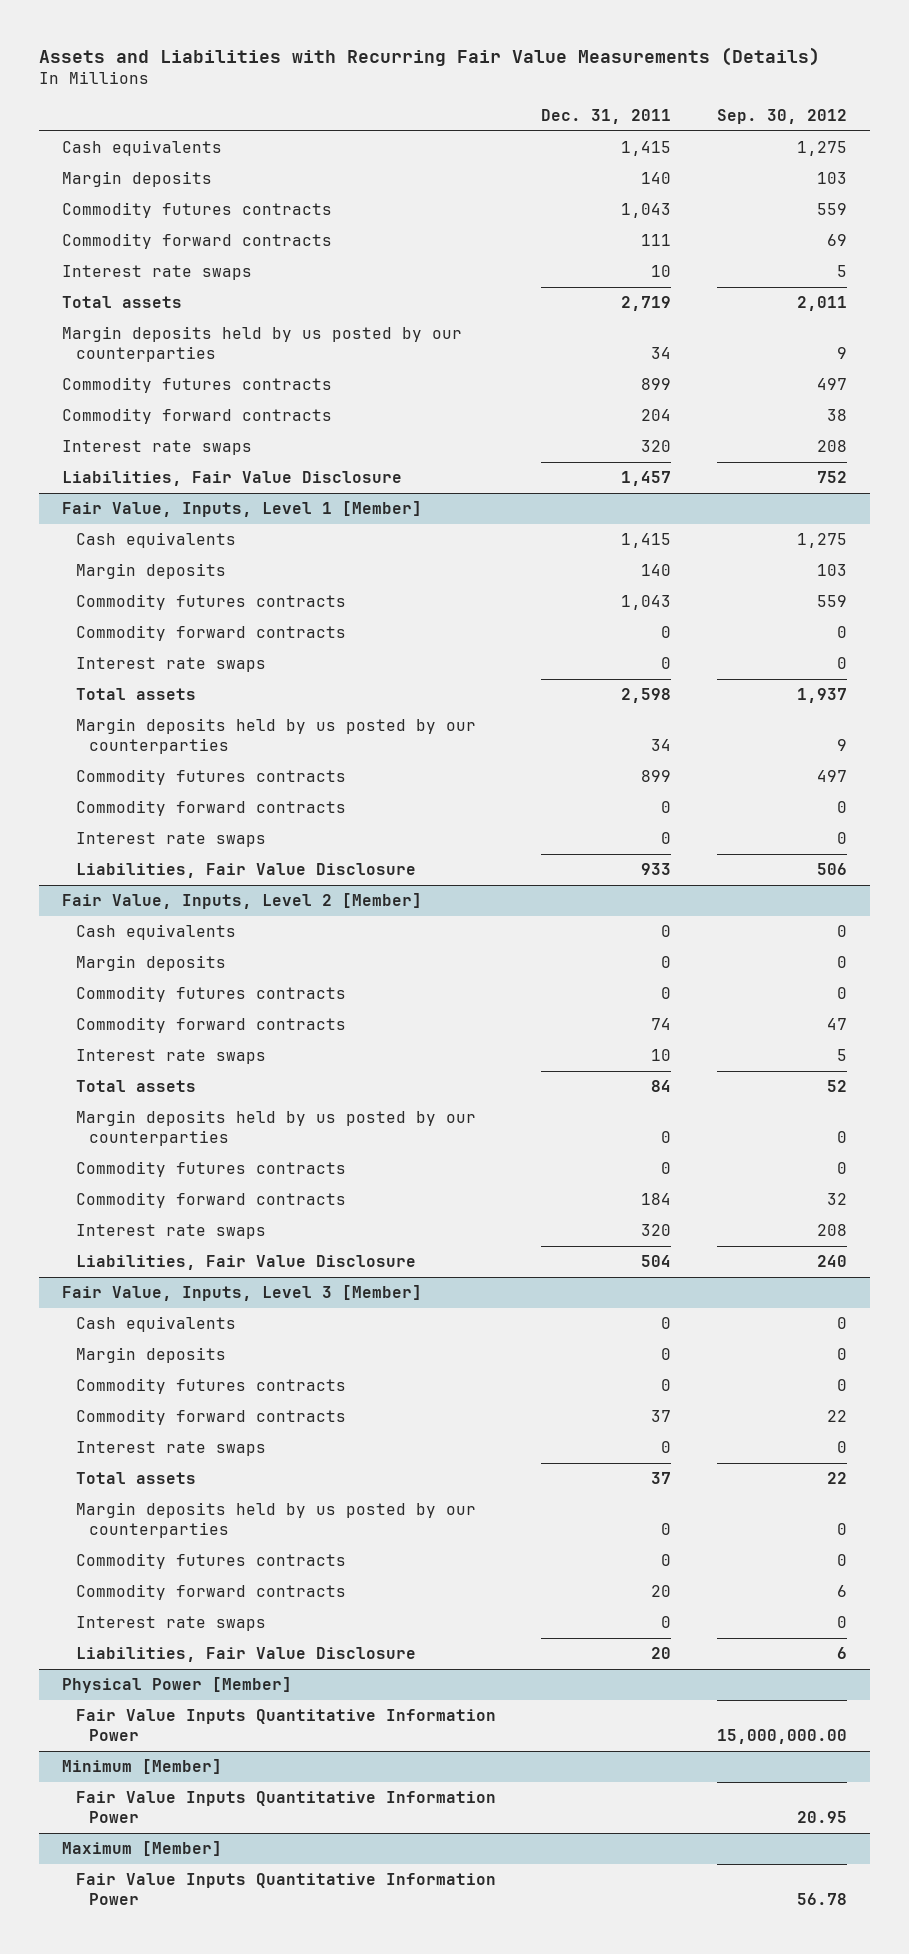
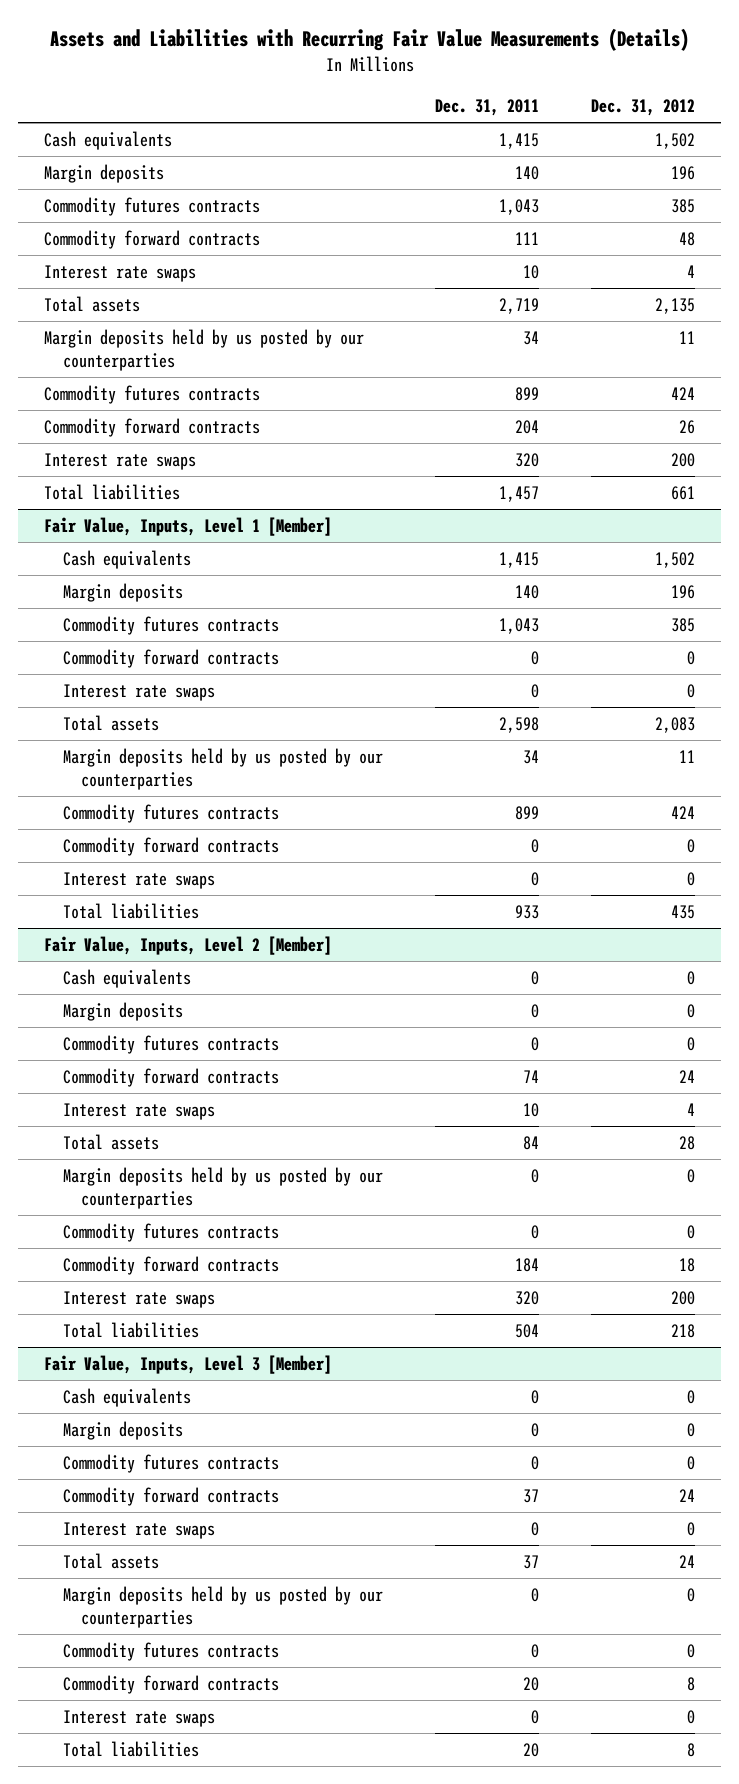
- | Dec. 31, 2011 | Sep. 30, 2012
+ | Dec. 31, 2011 | Dec. 31, 2012
- Liabilities, Fair Value Disclosure | 1,457 | 752
+ Total liabilities | 1,457 | 661
@ Fair Value, Inputs, Level 1 [Member]
- Liabilities, Fair Value Disclosure | 933 | 506
+ Total liabilities | 933 | 435
@ Fair Value, Inputs, Level 2 [Member]
- Liabilities, Fair Value Disclosure | 504 | 240
+ Total liabilities | 504 | 218
@ Fair Value, Inputs, Level 3 [Member]
- Liabilities, Fair Value Disclosure | 20 | 6
- Physical Power [Member]
- Fair Value Inputs Quantitative Information Power | | 15,000,000.00
- Minimum [Member]
- Fair Value Inputs Quantitative Information Power | | 20.95
- Maximum [Member]
- Fair Value Inputs Quantitative Information Power | | 56.78
@ Fair Value, Inputs, Level 3 [Member]
+ Total liabilities | 20 | 8

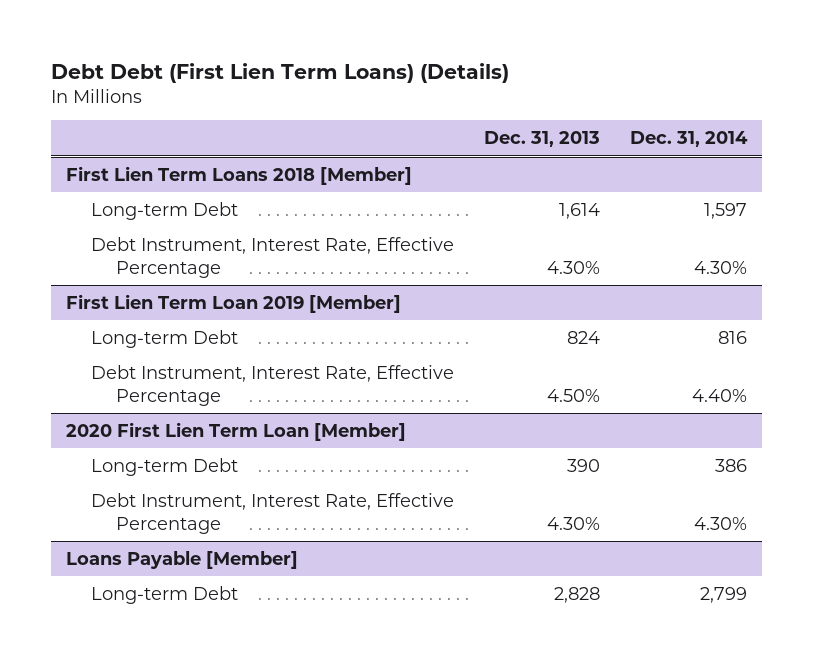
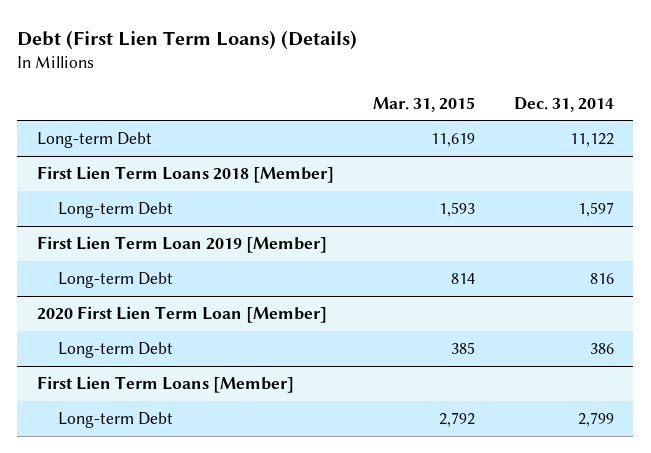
- Debt Debt (First Lien Term Loans) (Details)
+ Debt (First Lien Term Loans) (Details)
- | Dec. 31, 2013 | Dec. 31, 2014
+ | Mar. 31, 2015 | Dec. 31, 2014
+ Long-term Debt | 11,619 | 11,122
@ First Lien Term Loans 2018 [Member]
- Debt Instrument, Interest Rate, Effective Percentage | 4.30% | 4.30%
@ First Lien Term Loan 2019 [Member]
- Debt Instrument, Interest Rate, Effective Percentage | 4.50% | 4.40%
@ 2020 First Lien Term Loan [Member]
- Debt Instrument, Interest Rate, Effective Percentage | 4.30% | 4.30%
- Loans Payable [Member]
+ First Lien Term Loans [Member]

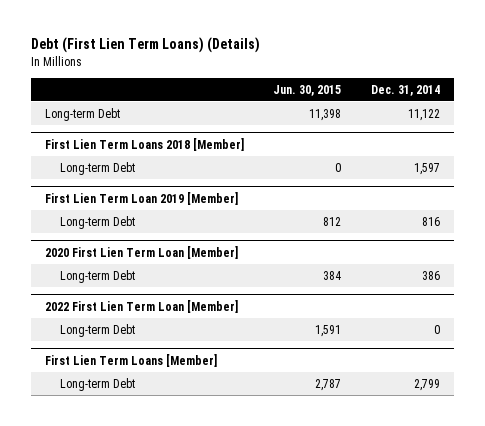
- | Mar. 31, 2015 | Dec. 31, 2014
+ | Jun. 30, 2015 | Dec. 31, 2014
+ 2022 First Lien Term Loan [Member]
+ Long-term Debt | 1,591 | 0

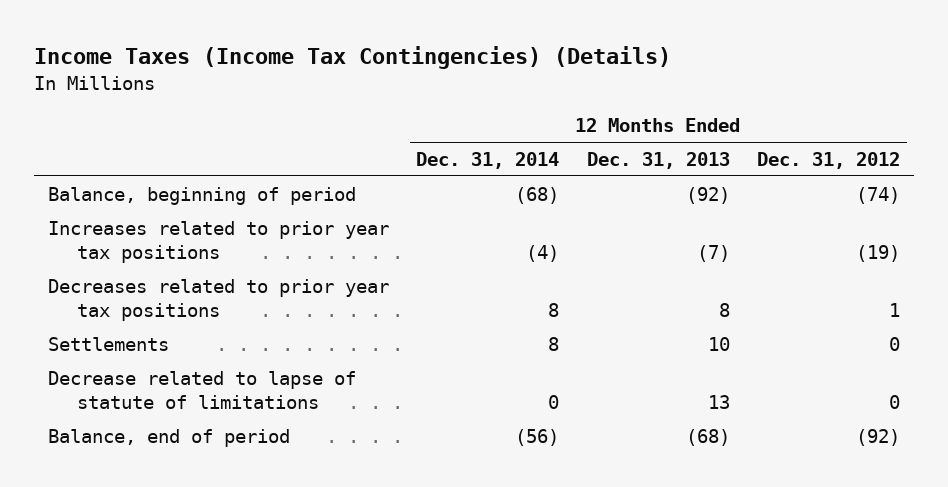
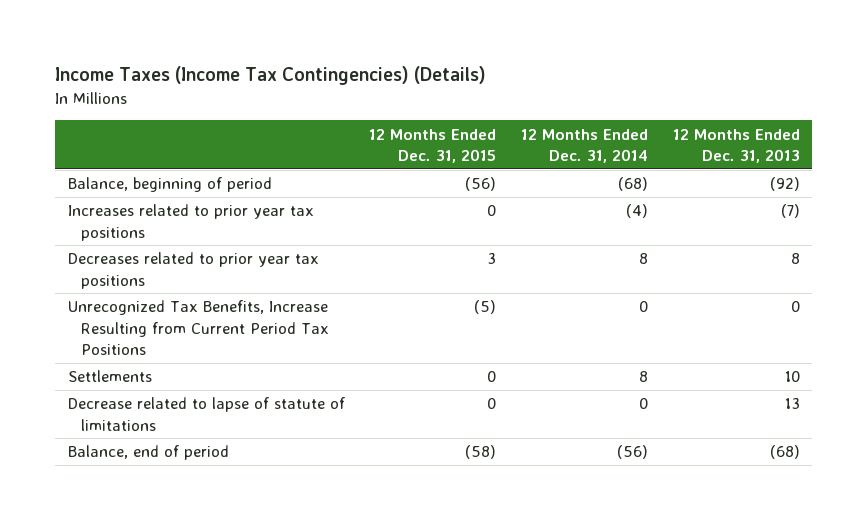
- | 12 Months Ended Dec. 31, 2014 | 12 Months Ended Dec. 31, 2013 | 12 Months Ended Dec. 31, 2012
+ | 12 Months Ended Dec. 31, 2015 | 12 Months Ended Dec. 31, 2014 | 12 Months Ended Dec. 31, 2013
+ Unrecognized Tax Benefits, Increase Resulting from Current Period Tax Positions | (5) | 0 | 0

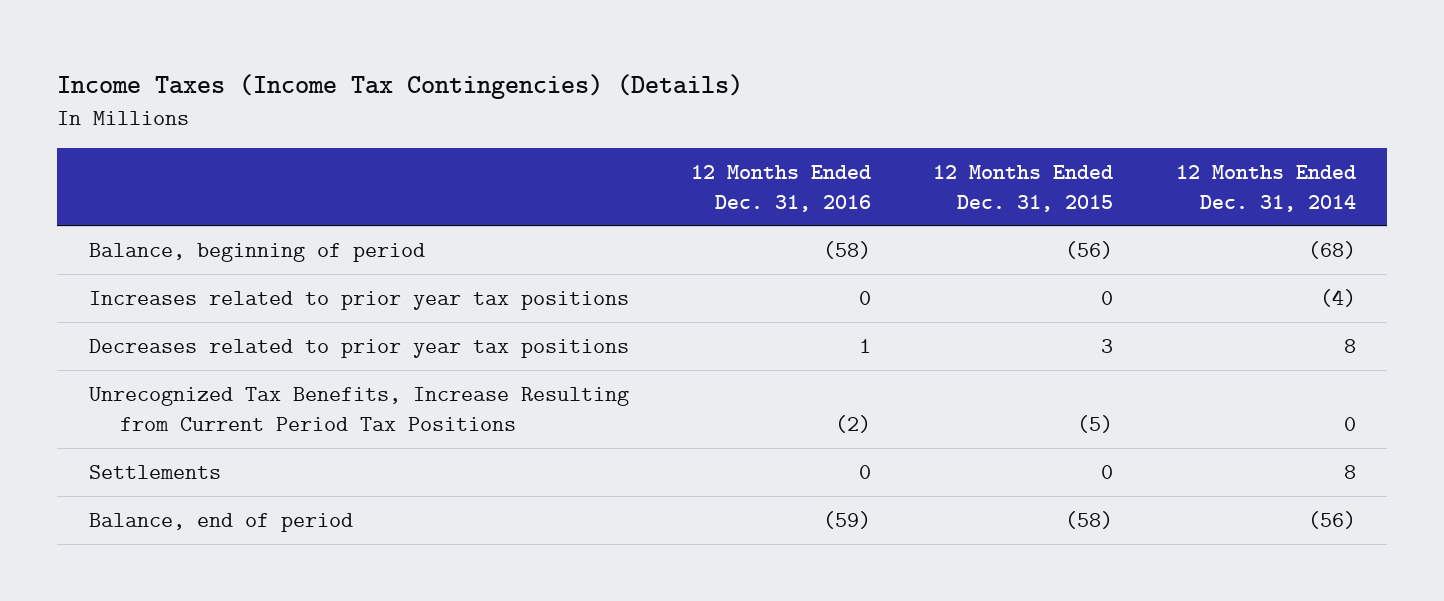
- | 12 Months Ended Dec. 31, 2015 | 12 Months Ended Dec. 31, 2014 | 12 Months Ended Dec. 31, 2013
+ | 12 Months Ended Dec. 31, 2016 | 12 Months Ended Dec. 31, 2015 | 12 Months Ended Dec. 31, 2014
- Decrease related to lapse of statute of limitations | 0 | 0 | 13

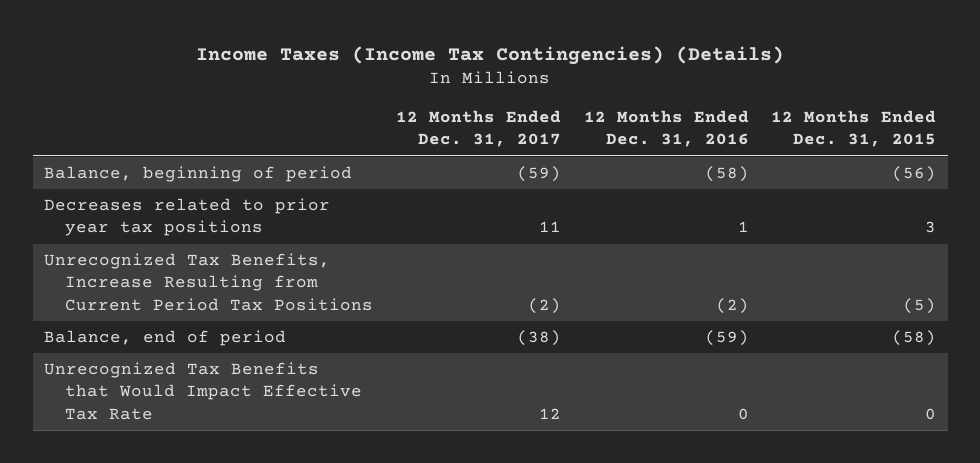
- | 12 Months Ended Dec. 31, 2016 | 12 Months Ended Dec. 31, 2015 | 12 Months Ended Dec. 31, 2014
+ | 12 Months Ended Dec. 31, 2017 | 12 Months Ended Dec. 31, 2016 | 12 Months Ended Dec. 31, 2015
- Increases related to prior year tax positions | 0 | 0 | (4)
- Settlements | 0 | 0 | 8
+ Unrecognized Tax Benefits that Would Impact Effective Tax Rate | 12 | 0 | 0

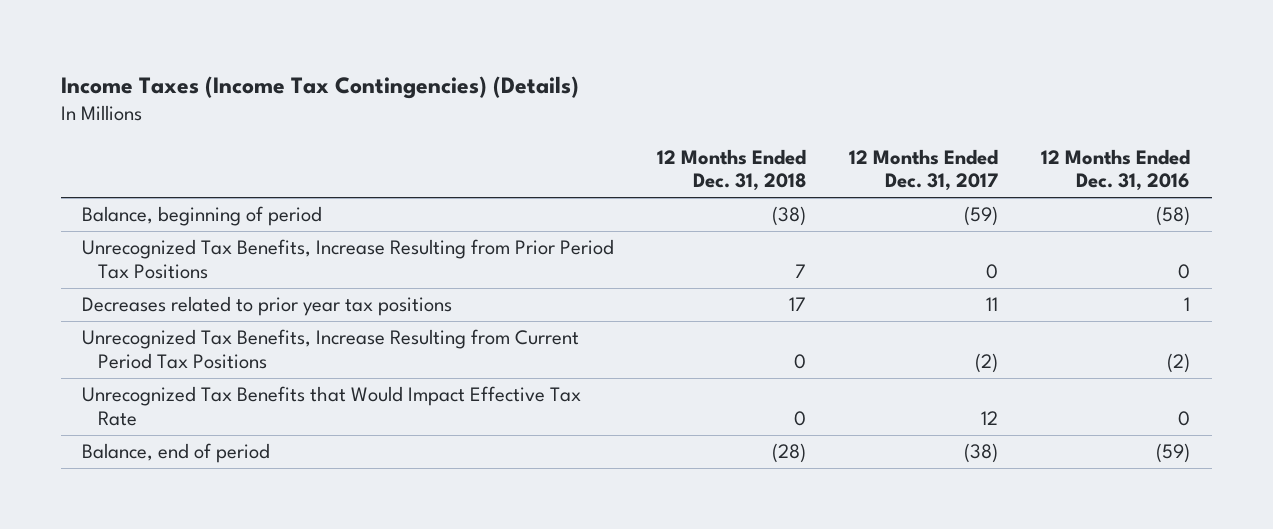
- | 12 Months Ended Dec. 31, 2017 | 12 Months Ended Dec. 31, 2016 | 12 Months Ended Dec. 31, 2015
+ | 12 Months Ended Dec. 31, 2018 | 12 Months Ended Dec. 31, 2017 | 12 Months Ended Dec. 31, 2016
+ Unrecognized Tax Benefits, Increase Resulting from Prior Period Tax Positions | 7 | 0 | 0
moved down: Balance, end of period | (28) | (38) | (59)

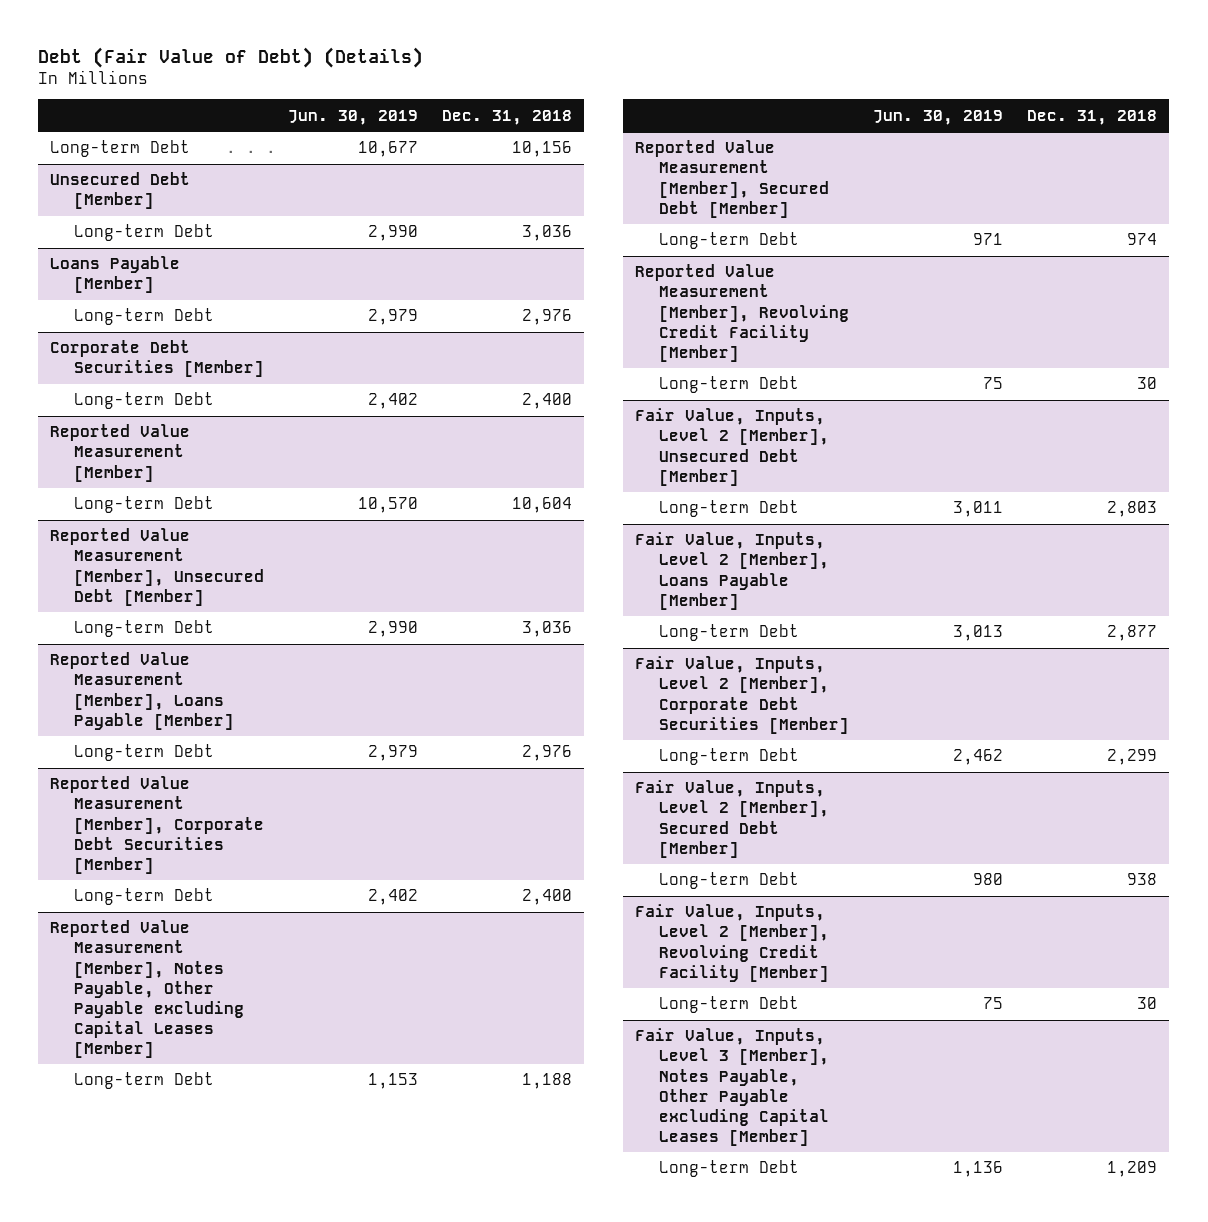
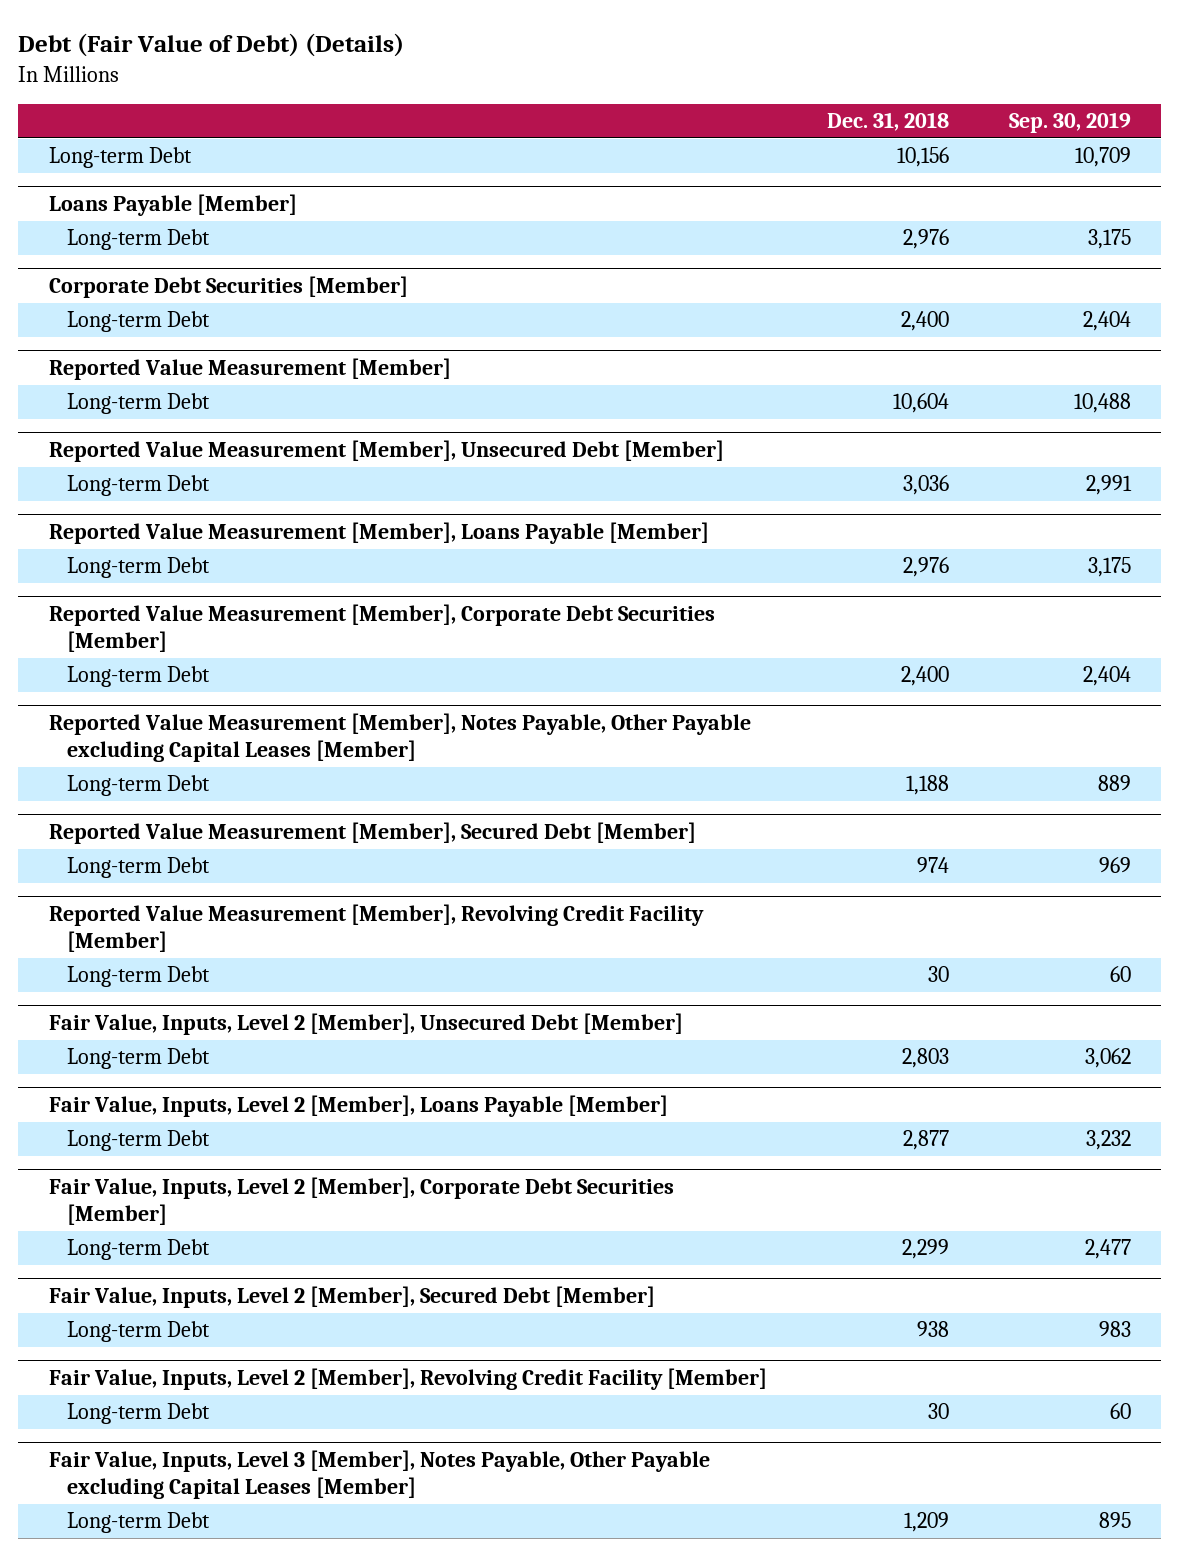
- | Jun. 30, 2019 | Dec. 31, 2018
+ | Dec. 31, 2018 | Sep. 30, 2019
- Unsecured Debt [Member]
- Long-term Debt | 2,990 | 3,036

